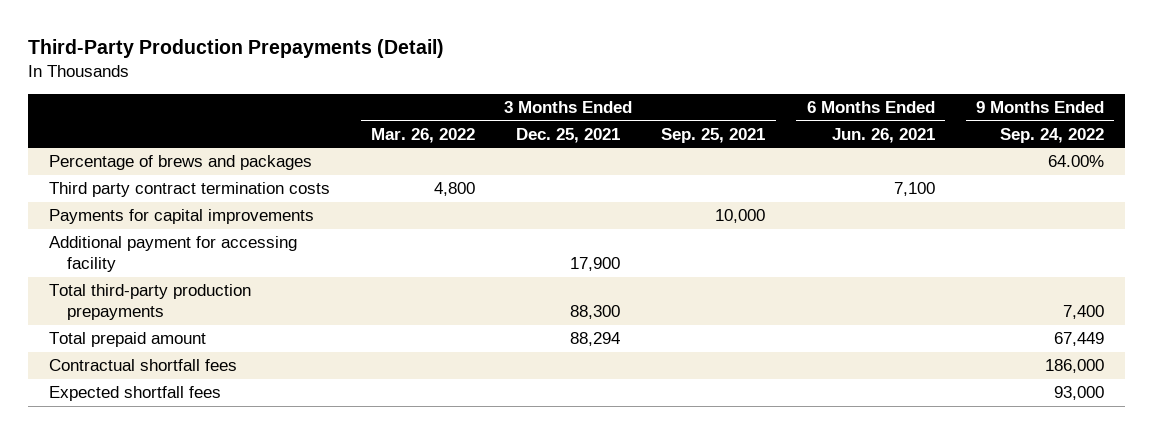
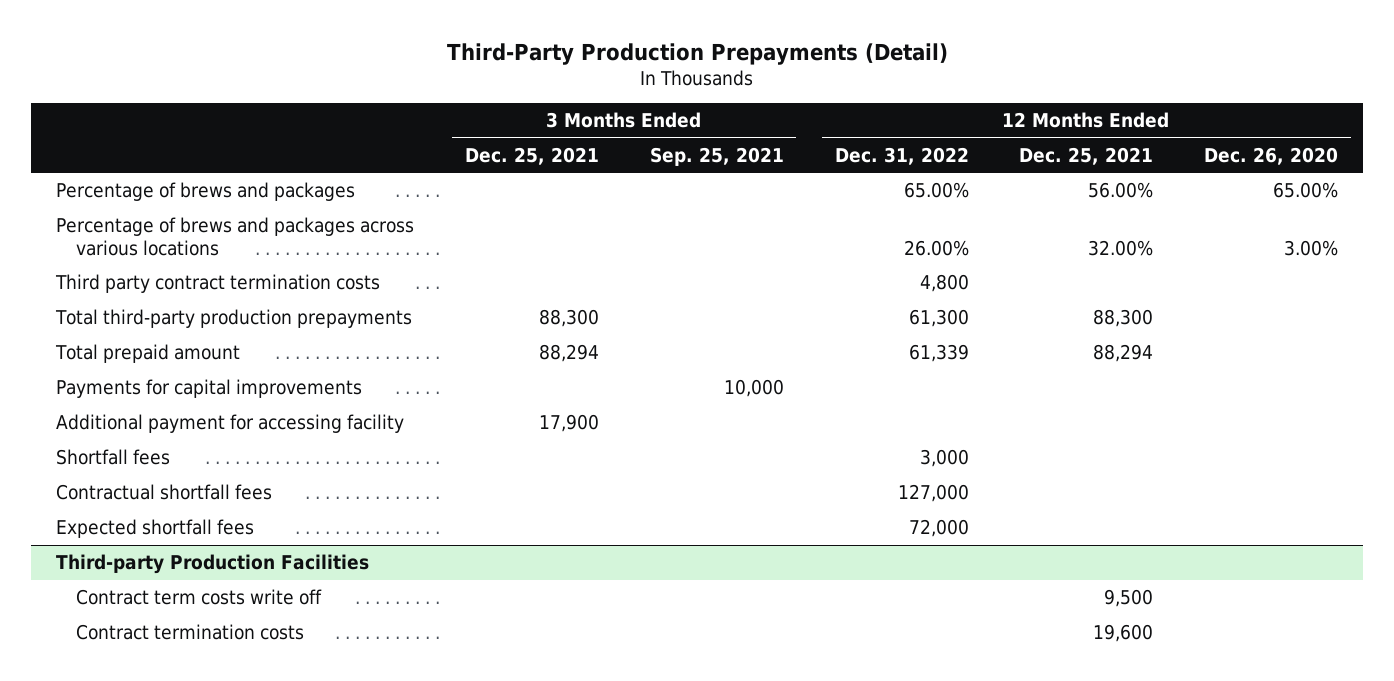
- | 3 Months Ended Mar. 26, 2022 | 3 Months Ended Dec. 25, 2021 | 3 Months Ended Sep. 25, 2021 | 6 Months Ended Jun. 26, 2021 | 9 Months Ended Sep. 24, 2022
+ | 3 Months Ended Dec. 25, 2021 | 3 Months Ended Sep. 25, 2021 | 12 Months Ended Dec. 31, 2022 | 12 Months Ended Dec. 25, 2021 | 12 Months Ended Dec. 26, 2020
+ Percentage of brews and packages across various locations | | | 26.00% | 32.00% | 3.00%
moved down: Payments for capital improvements | | 10,000 | | |
moved down: Additional payment for accessing facility | 17,900 | | | |
+ Shortfall fees | | | 3,000 | |
+ Third-party Production Facilities
+ Contract term costs write off | | | | 9,500 |
+ Contract termination costs | | | | 19,600 |

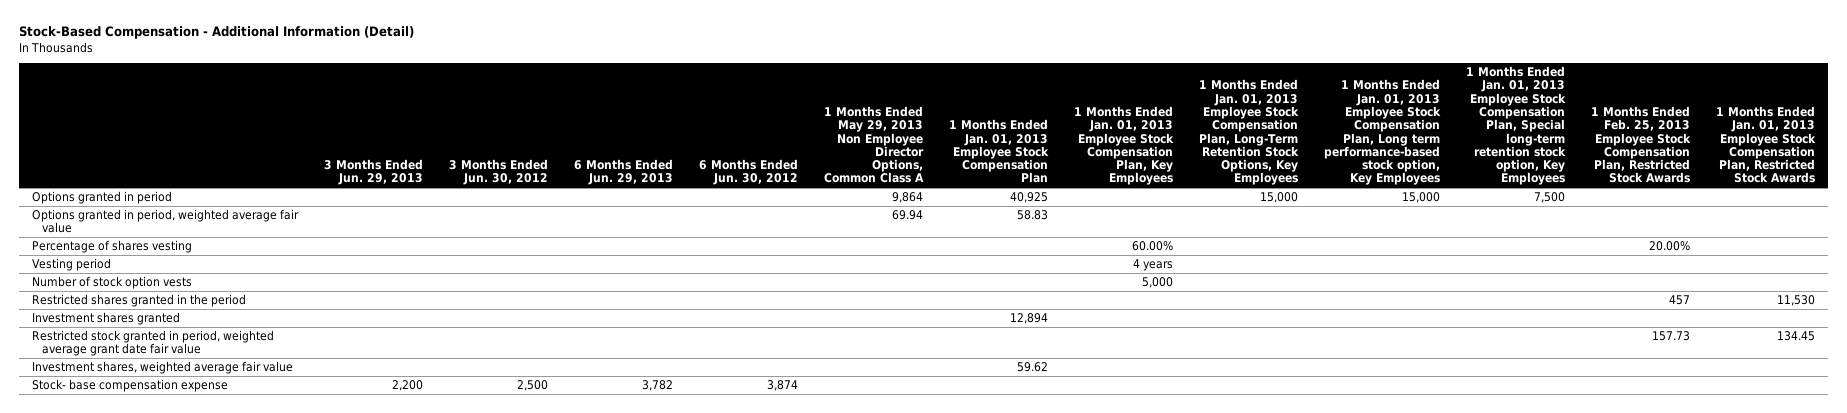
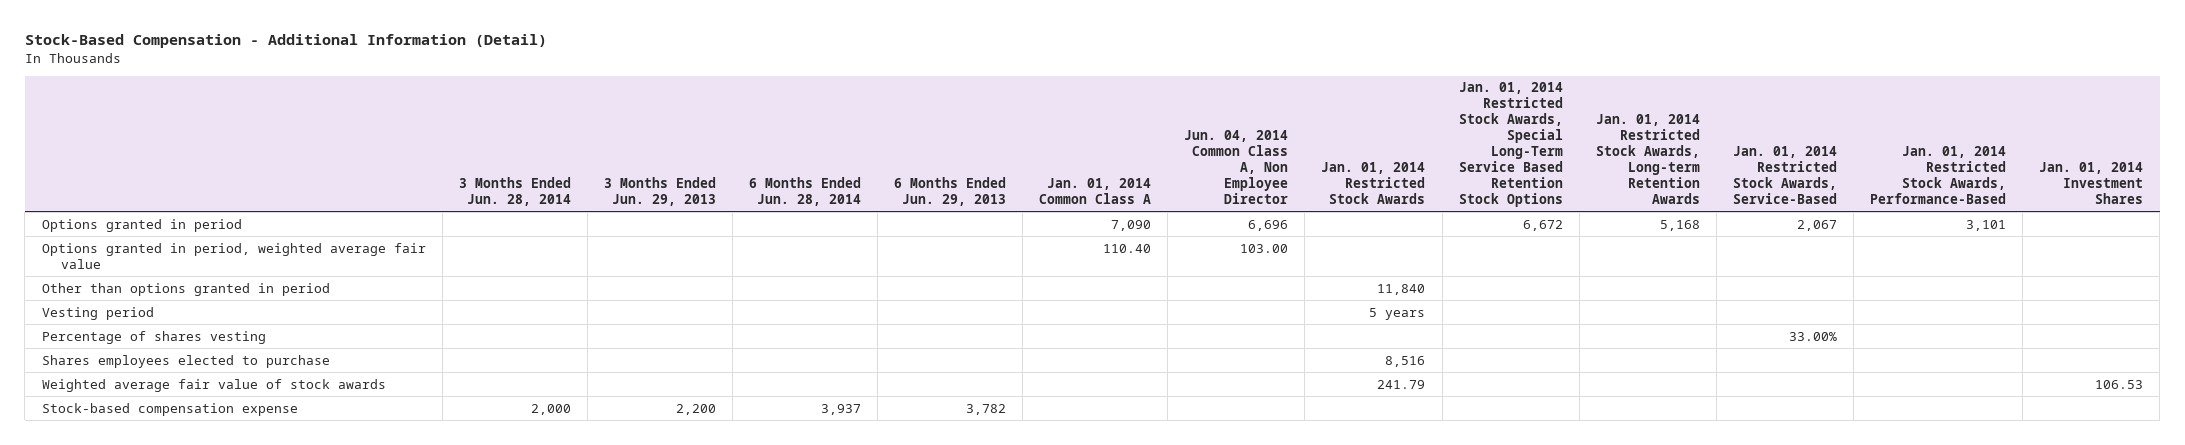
- | 3 Months Ended Jun. 29, 2013 | 3 Months Ended Jun. 30, 2012 | 6 Months Ended Jun. 29, 2013 | 6 Months Ended Jun. 30, 2012 | 1 Months Ended May 29, 2013 Non Employee Director Options, Common Class A | 1 Months Ended Jan. 01, 2013 Employee Stock Compensation Plan | 1 Months Ended Jan. 01, 2013 Employee Stock Compensation Plan, Key Employees | 1 Months Ended Jan. 01, 2013 Employee Stock Compensation Plan, Long-Term Retention Stock Options, Key Employees | 1 Months Ended Jan. 01, 2013 Employee Stock Compensation Plan, Long term performance-based stock option, Key Employees | 1 Months Ended Jan. 01, 2013 Employee Stock Compensation Plan, Special long-term retention stock option, Key Employees | 1 Months Ended Feb. 25, 2013 Employee Stock Compensation Plan, Restricted Stock Awards | 1 Months Ended Jan. 01, 2013 Employee Stock Compensation Plan, Restricted Stock Awards
+ | 3 Months Ended Jun. 28, 2014 | 3 Months Ended Jun. 29, 2013 | 6 Months Ended Jun. 28, 2014 | 6 Months Ended Jun. 29, 2013 | Jan. 01, 2014 Common Class A | Jun. 04, 2014 Common Class A, Non Employee Director | Jan. 01, 2014 Restricted Stock Awards | Jan. 01, 2014 Restricted Stock Awards, Special Long-Term Service Based Retention Stock Options | Jan. 01, 2014 Restricted Stock Awards, Long-term Retention Awards | Jan. 01, 2014 Restricted Stock Awards, Service-Based | Jan. 01, 2014 Restricted Stock Awards, Performance-Based | Jan. 01, 2014 Investment Shares
+ Other than options granted in period | | | | | | | 11,840 | | | | |
- Number of stock option vests | | | | | | | 5,000 | | | | |
- Restricted shares granted in the period | | | | | | | | | | | 457 | 11,530
- Investment shares granted | | | | | | 12,894 | | | | | |
- Restricted stock granted in period, weighted average grant date fair value | | | | | | | | | | | 157.73 | 134.45
- Investment shares, weighted average fair value | | | | | | 59.62 | | | | | |
- Stock- base compensation expense | 2,200 | 2,500 | 3,782 | 3,874 | | | | | | | |
moved down: Percentage of shares vesting | | | | | | | | | | 33.00% | |
+ Shares employees elected to purchase | | | | | | | 8,516 | | | | |
+ Weighted average fair value of stock awards | | | | | | | 241.79 | | | | | 106.53
+ Stock-based compensation expense | 2,000 | 2,200 | 3,937 | 3,782 | | | | | | | |

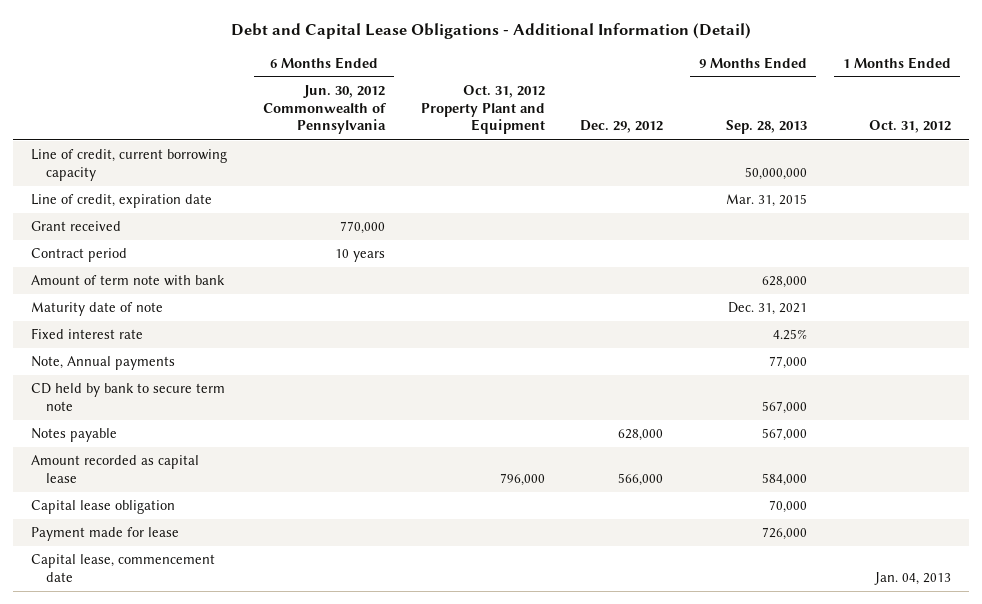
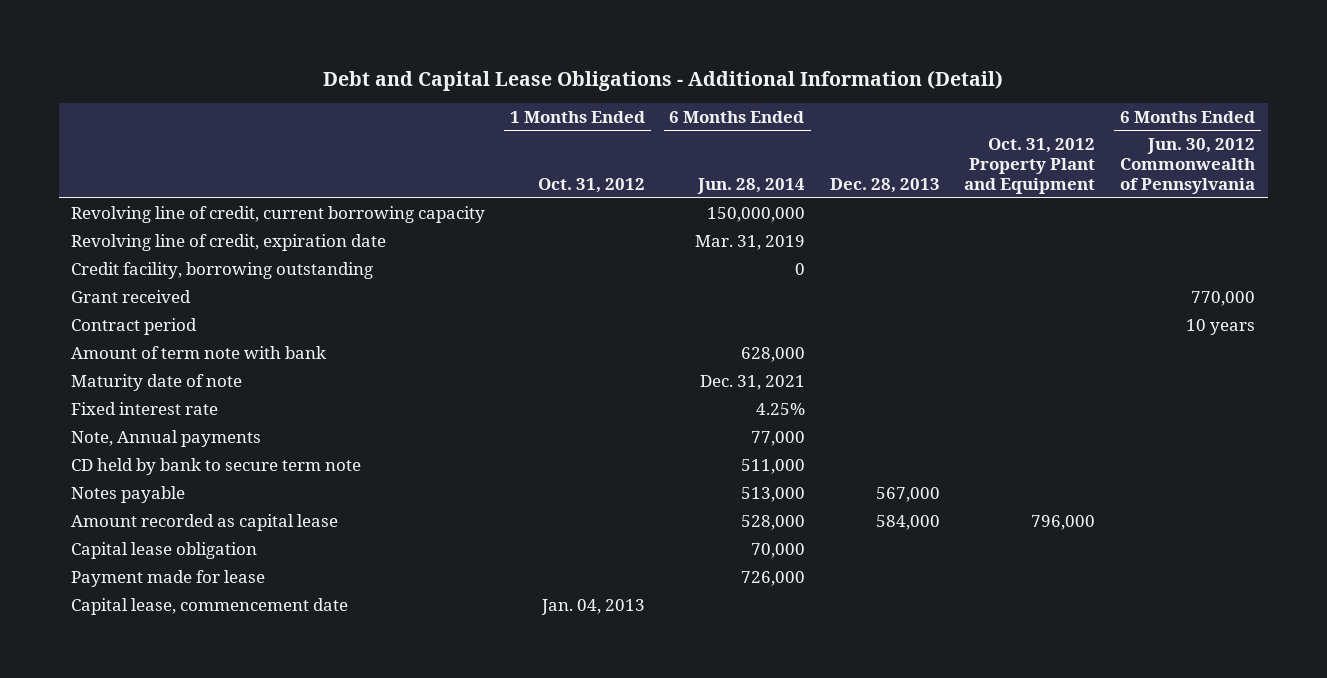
- | 6 Months Ended Jun. 30, 2012 Commonwealth of Pennsylvania | Oct. 31, 2012 Property Plant and Equipment | Dec. 29, 2012 | 9 Months Ended Sep. 28, 2013 | 1 Months Ended Oct. 31, 2012
+ | 1 Months Ended Oct. 31, 2012 | 6 Months Ended Jun. 28, 2014 | Dec. 28, 2013 | Oct. 31, 2012 Property Plant and Equipment | 6 Months Ended Jun. 30, 2012 Commonwealth of Pennsylvania
- Line of credit, current borrowing capacity | | | | 50,000,000 |
- Line of credit, expiration date | | | | Mar. 31, 2015 |
+ Revolving line of credit, current borrowing capacity | | 150,000,000 | | |
+ Revolving line of credit, expiration date | | Mar. 31, 2019 | | |
+ Credit facility, borrowing outstanding | | 0 | | |

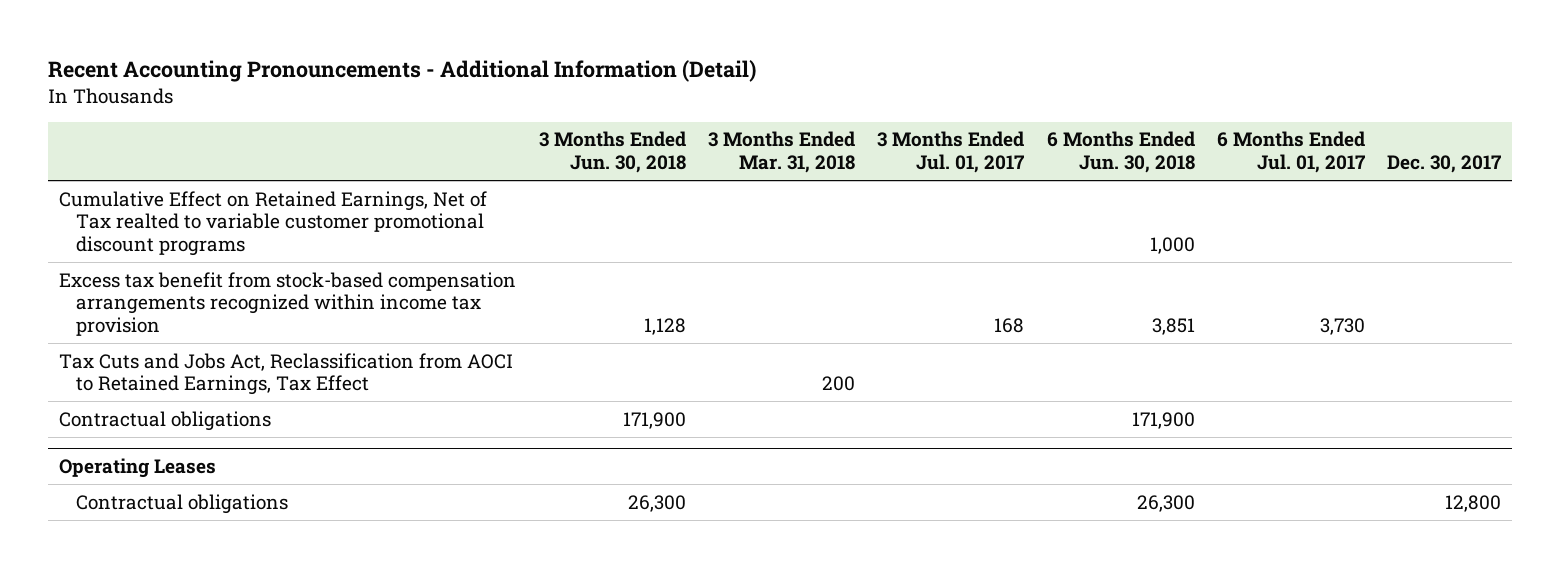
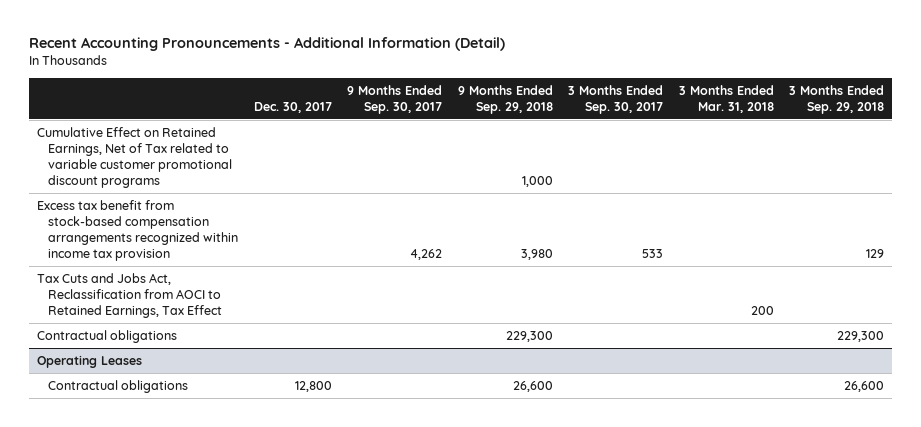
- | 3 Months Ended Jun. 30, 2018 | 3 Months Ended Mar. 31, 2018 | 3 Months Ended Jul. 01, 2017 | 6 Months Ended Jun. 30, 2018 | 6 Months Ended Jul. 01, 2017 | Dec. 30, 2017
+ | Dec. 30, 2017 | 9 Months Ended Sep. 30, 2017 | 9 Months Ended Sep. 29, 2018 | 3 Months Ended Sep. 30, 2017 | 3 Months Ended Mar. 31, 2018 | 3 Months Ended Sep. 29, 2018
- Cumulative Effect on Retained Earnings, Net of Tax realted to variable customer promotional discount programs | | | | 1,000 | |
+ Cumulative Effect on Retained Earnings, Net of Tax related to variable customer promotional discount programs | | | 1,000 | | |

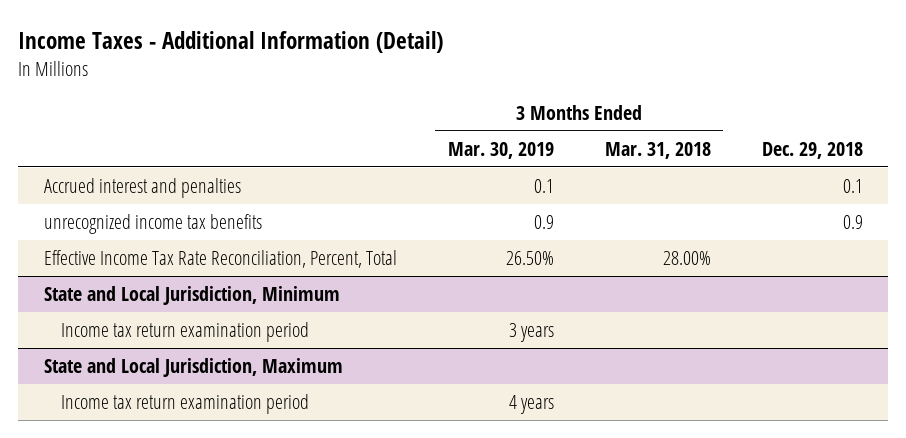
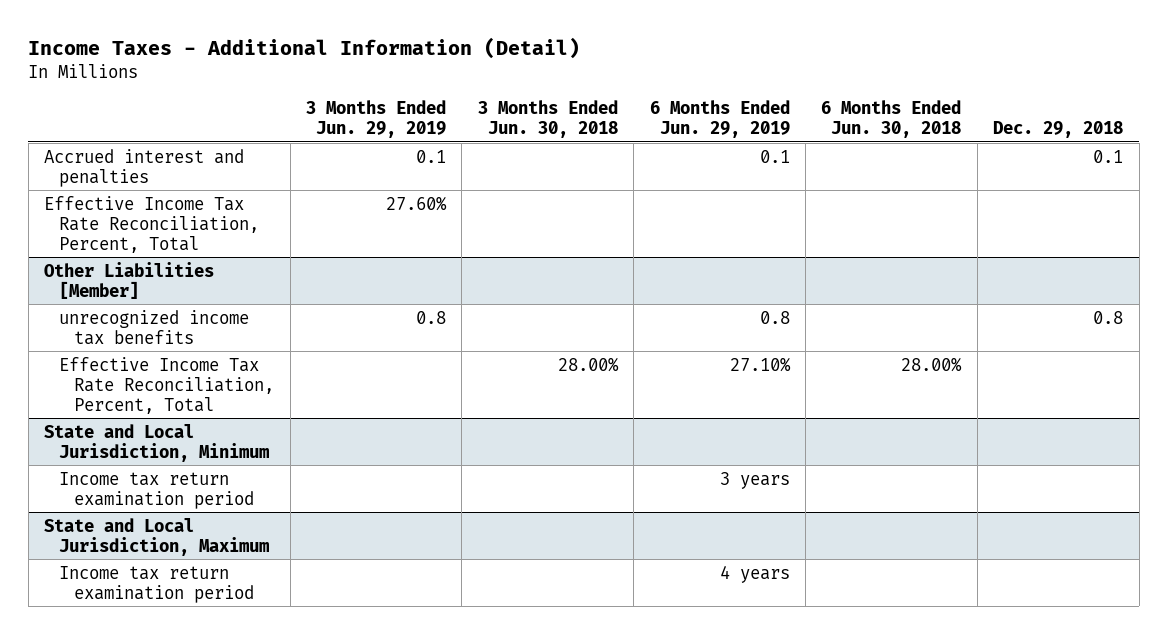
- | 3 Months Ended Mar. 30, 2019 | 3 Months Ended Mar. 31, 2018 | Dec. 29, 2018
+ | 3 Months Ended Jun. 29, 2019 | 3 Months Ended Jun. 30, 2018 | 6 Months Ended Jun. 29, 2019 | 6 Months Ended Jun. 30, 2018 | Dec. 29, 2018
- unrecognized income tax benefits | 0.9 | | 0.9
+ Other Liabilities [Member]
+ unrecognized income tax benefits | 0.8 | | 0.8 | | 0.8
+ Effective Income Tax Rate Reconciliation, Percent, Total | | 28.00% | 27.10% | 28.00% |

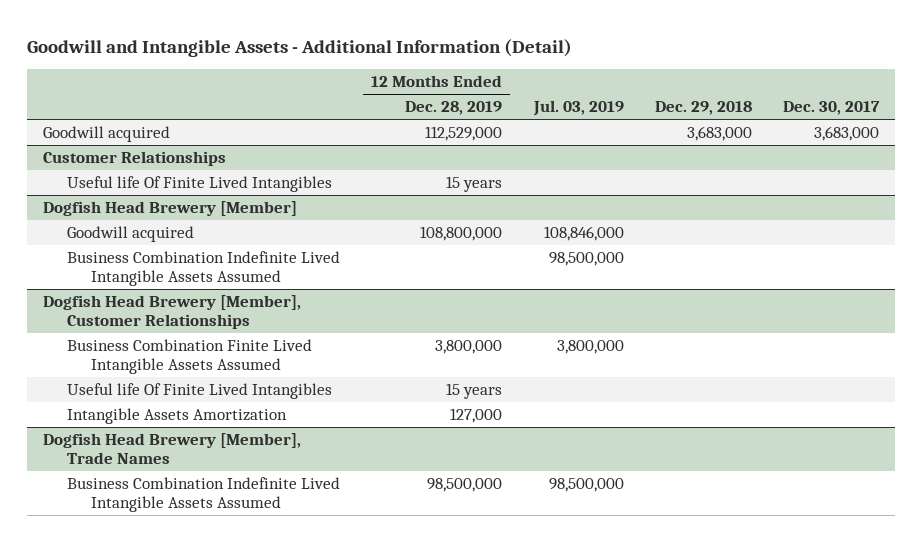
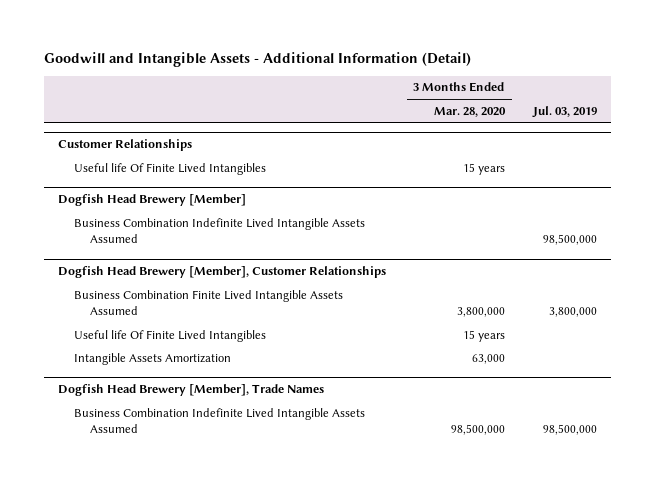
- | 12 Months Ended Dec. 28, 2019 | Jul. 03, 2019 | Dec. 29, 2018 | Dec. 30, 2017
+ | 3 Months Ended Mar. 28, 2020 | Jul. 03, 2019
- Goodwill acquired | 112,529,000 | | 3,683,000 | 3,683,000
@ Dogfish Head Brewery [Member]
- Goodwill acquired | 108,800,000 | 108,846,000 | |

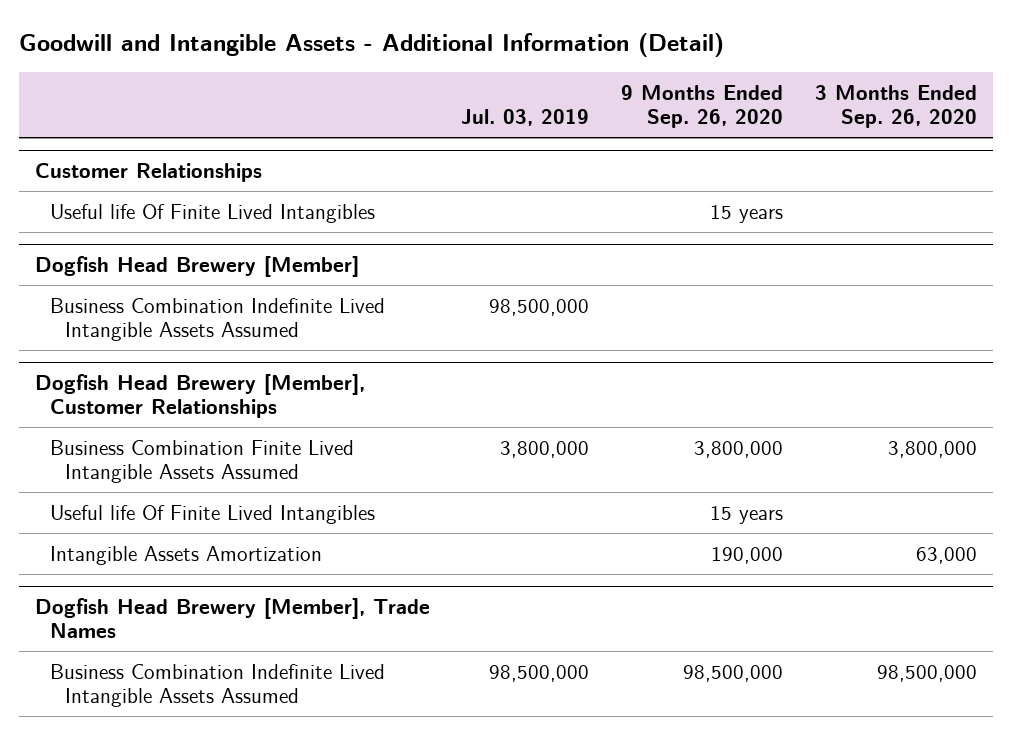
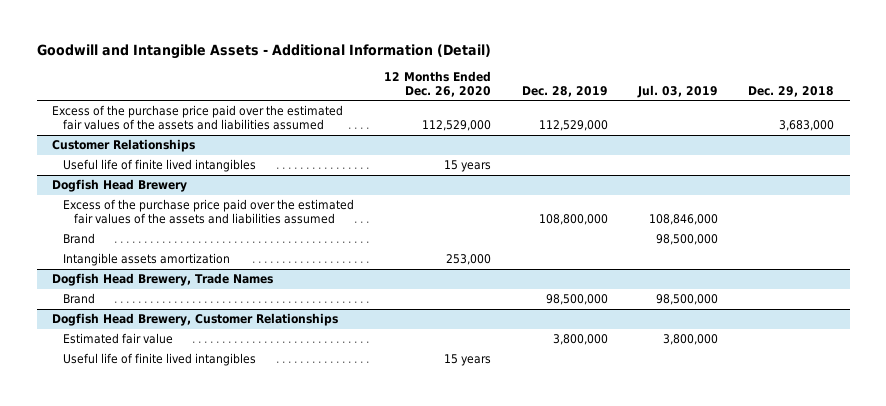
- | Jul. 03, 2019 | 9 Months Ended Sep. 26, 2020 | 3 Months Ended Sep. 26, 2020
+ | 12 Months Ended Dec. 26, 2020 | Dec. 28, 2019 | Jul. 03, 2019 | Dec. 29, 2018
+ Excess of the purchase price paid over the estimated fair values of the assets and liabilities assumed | 112,529,000 | 112,529,000 | | 3,683,000
@ Customer Relationships
- Useful life Of Finite Lived Intangibles | | 15 years |
- Dogfish Head Brewery [Member]
- Business Combination Indefinite Lived Intangible Assets Assumed | 98,500,000 | |
- Dogfish Head Brewery [Member], Customer Relationships
- Business Combination Finite Lived Intangible Assets Assumed | 3,800,000 | 3,800,000 | 3,800,000
- Useful life Of Finite Lived Intangibles | | 15 years |
- Intangible Assets Amortization | | 190,000 | 63,000
- Dogfish Head Brewery [Member], Trade Names
- Business Combination Indefinite Lived Intangible Assets Assumed | 98,500,000 | 98,500,000 | 98,500,000
@ Customer Relationships
+ Useful life of finite lived intangibles | 15 years | | |
+ Dogfish Head Brewery
+ Excess of the purchase price paid over the estimated fair values of the assets and liabilities assumed | | 108,800,000 | 108,846,000 |
+ Brand | | | 98,500,000 |
+ Intangible assets amortization | 253,000 | | |
+ Dogfish Head Brewery, Trade Names
+ Brand | | 98,500,000 | 98,500,000 |
+ Dogfish Head Brewery, Customer Relationships
+ Estimated fair value | | 3,800,000 | 3,800,000 |
+ Useful life of finite lived intangibles | 15 years | | |

